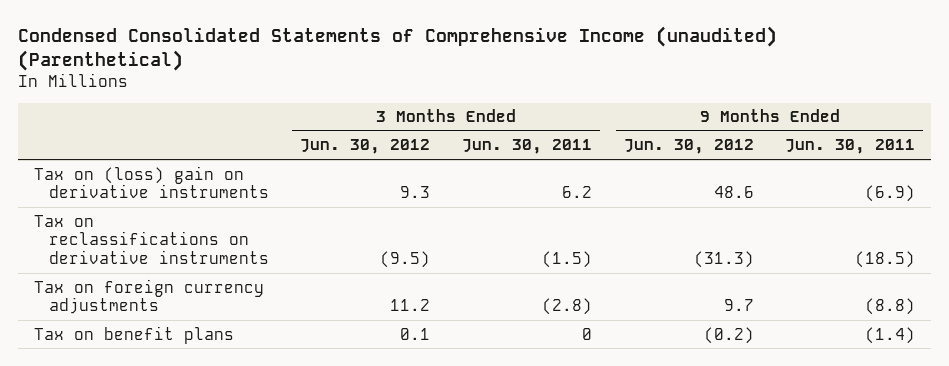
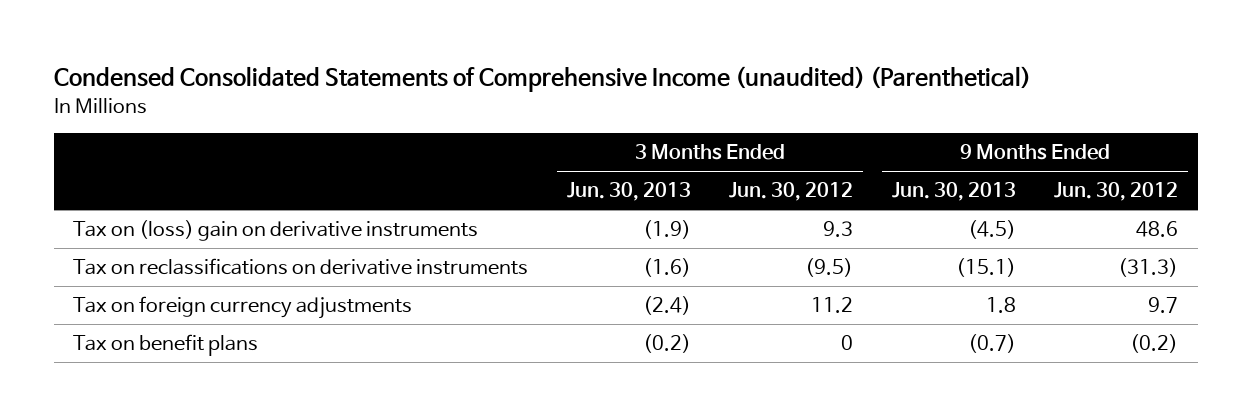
- | 3 Months Ended Jun. 30, 2012 | 3 Months Ended Jun. 30, 2011 | 9 Months Ended Jun. 30, 2012 | 9 Months Ended Jun. 30, 2011
+ | 3 Months Ended Jun. 30, 2013 | 3 Months Ended Jun. 30, 2012 | 9 Months Ended Jun. 30, 2013 | 9 Months Ended Jun. 30, 2012
- Tax on benefit plans | 0.1 | 0 | (0.2) | (1.4)
+ Tax on benefit plans | (0.2) | 0 | (0.7) | (0.2)

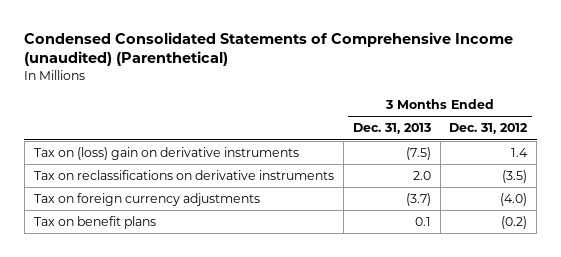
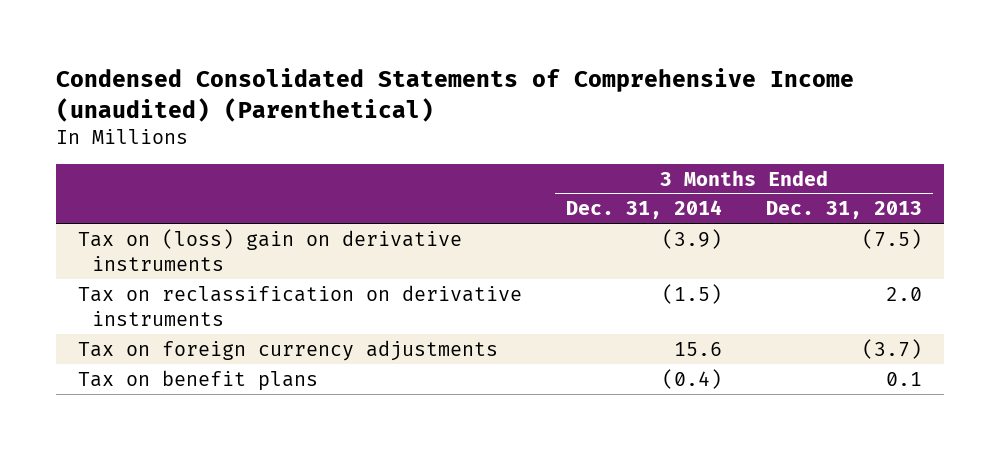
- | 3 Months Ended Dec. 31, 2013 | 3 Months Ended Dec. 31, 2012
+ | 3 Months Ended Dec. 31, 2014 | 3 Months Ended Dec. 31, 2013
- Tax on reclassifications on derivative instruments | 2.0 | (3.5)
+ Tax on reclassification on derivative instruments | (1.5) | 2.0

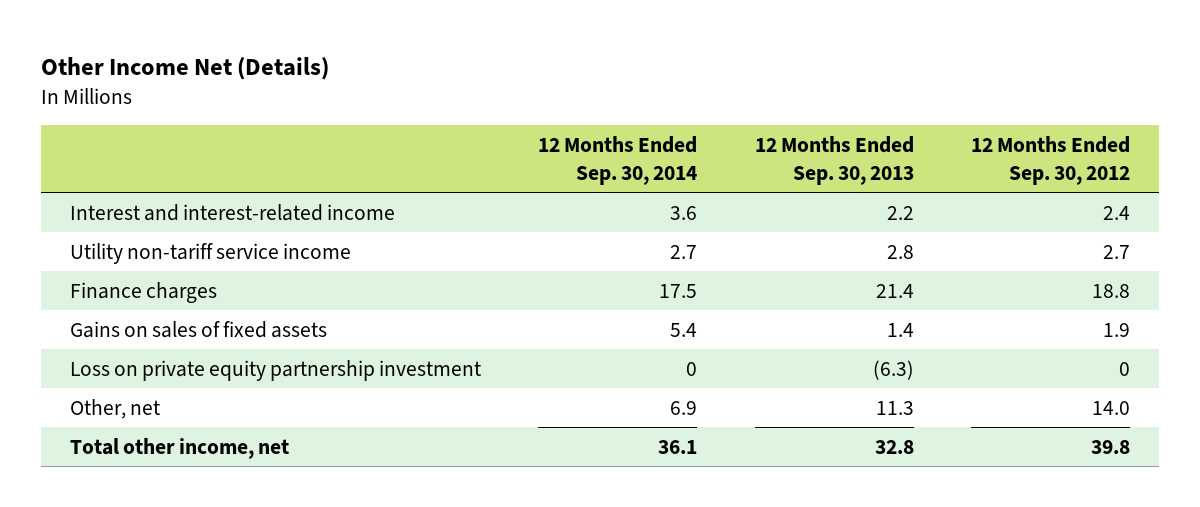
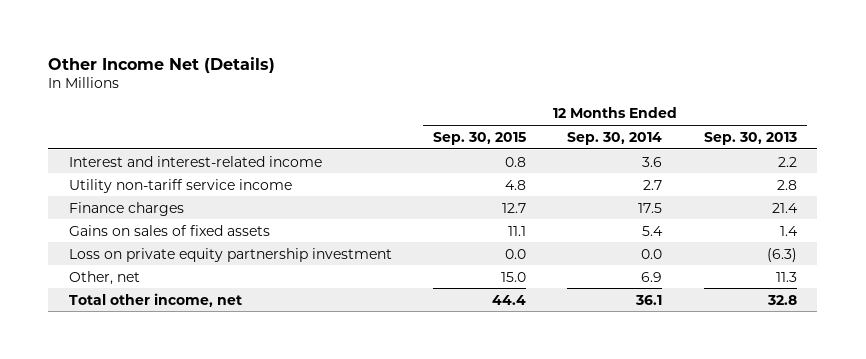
- | 12 Months Ended Sep. 30, 2014 | 12 Months Ended Sep. 30, 2013 | 12 Months Ended Sep. 30, 2012
+ | 12 Months Ended Sep. 30, 2015 | 12 Months Ended Sep. 30, 2014 | 12 Months Ended Sep. 30, 2013
- Loss on private equity partnership investment | 0 | (6.3) | 0
+ Loss on private equity partnership investment | 0.0 | 0.0 | (6.3)

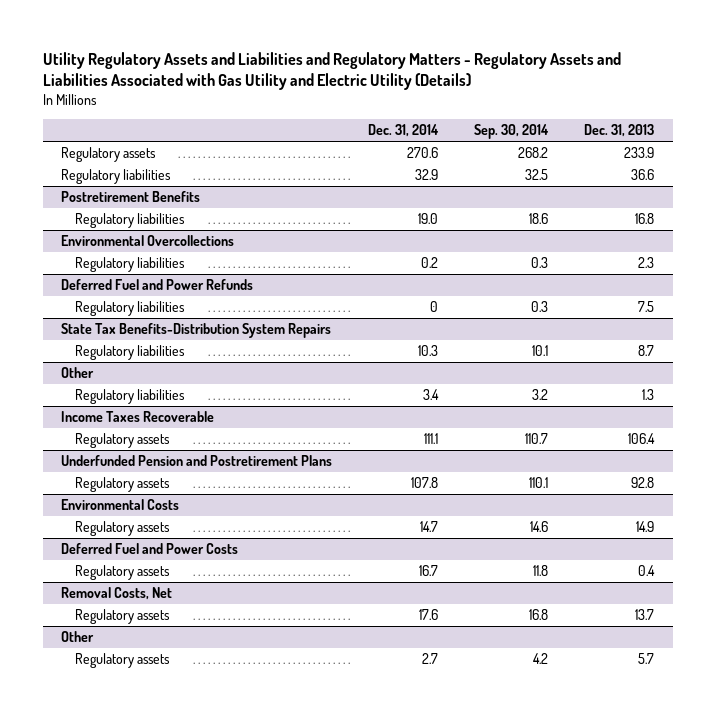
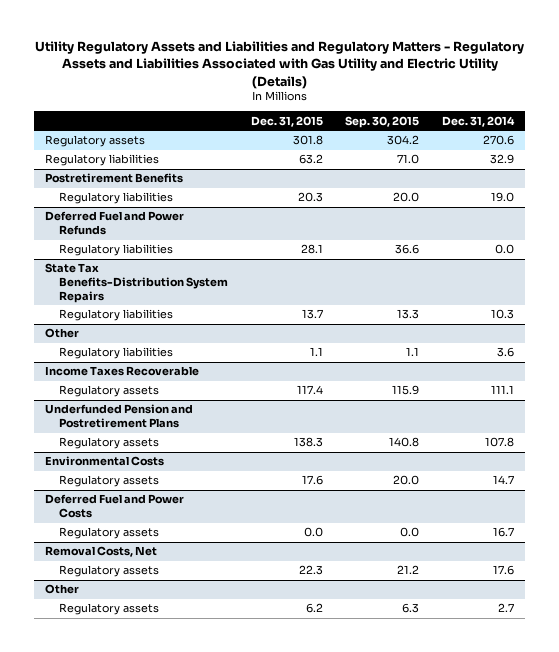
- | Dec. 31, 2014 | Sep. 30, 2014 | Dec. 31, 2013
+ | Dec. 31, 2015 | Sep. 30, 2015 | Dec. 31, 2014
- Environmental Overcollections
- Regulatory liabilities | 0.2 | 0.3 | 2.3
@ Deferred Fuel and Power Refunds
- Regulatory liabilities | 0 | 0.3 | 7.5
+ Regulatory liabilities | 28.1 | 36.6 | 0.0
@ Other
- Regulatory liabilities | 3.4 | 3.2 | 1.3
+ Regulatory liabilities | 1.1 | 1.1 | 3.6

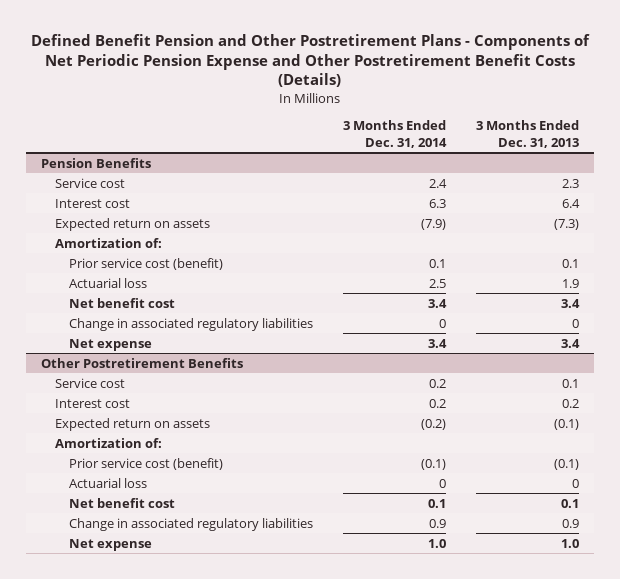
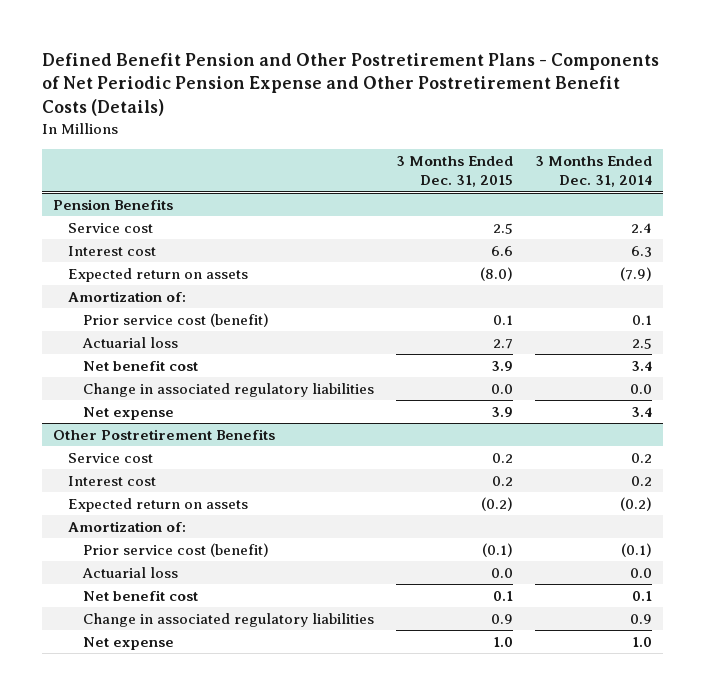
- | 3 Months Ended Dec. 31, 2014 | 3 Months Ended Dec. 31, 2013
+ | 3 Months Ended Dec. 31, 2015 | 3 Months Ended Dec. 31, 2014
@ Pension Benefits
- Change in associated regulatory liabilities | 0 | 0
+ Change in associated regulatory liabilities | 0.0 | 0.0
@ Other Postretirement Benefits
- Actuarial loss | 0 | 0
+ Actuarial loss | 0.0 | 0.0

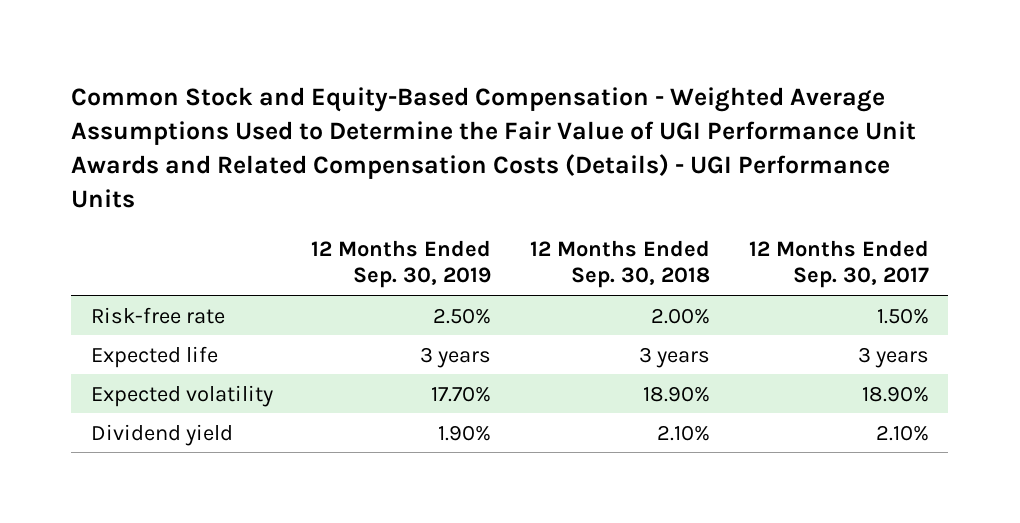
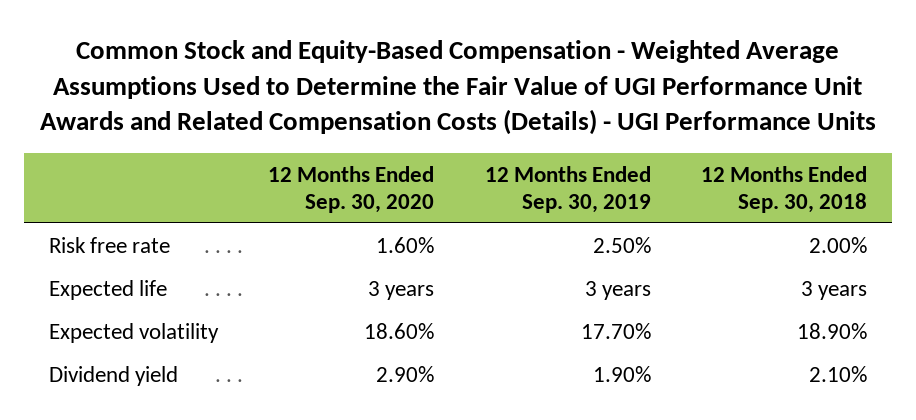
- | 12 Months Ended Sep. 30, 2019 | 12 Months Ended Sep. 30, 2018 | 12 Months Ended Sep. 30, 2017
+ | 12 Months Ended Sep. 30, 2020 | 12 Months Ended Sep. 30, 2019 | 12 Months Ended Sep. 30, 2018
- Risk-free rate | 2.50% | 2.00% | 1.50%
+ Risk free rate | 1.60% | 2.50% | 2.00%

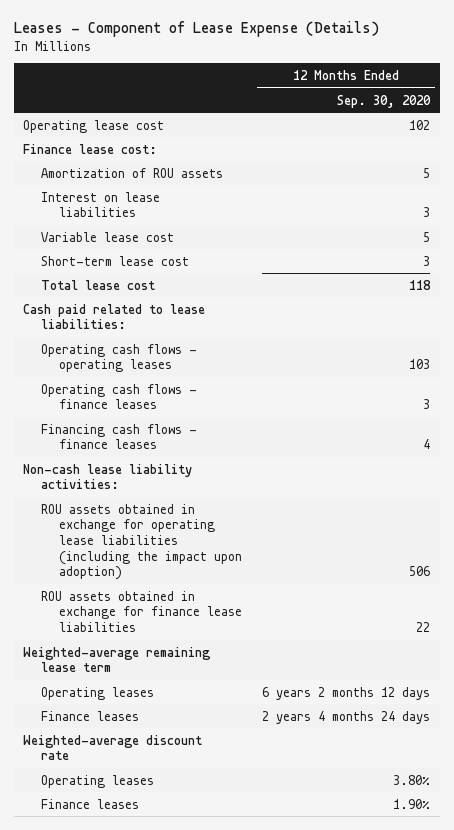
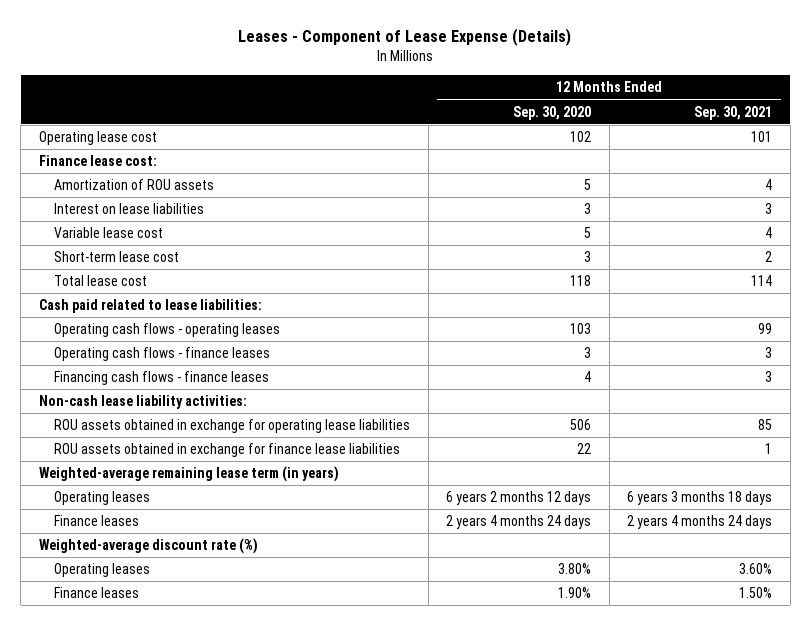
- | 12 Months Ended Sep. 30, 2020
+ | 12 Months Ended Sep. 30, 2020 | 12 Months Ended Sep. 30, 2021
- ROU assets obtained in exchange for operating lease liabilities (including the impact upon adoption) | 506
+ ROU assets obtained in exchange for operating lease liabilities | 506 | 85
- Weighted-average remaining lease term
+ Weighted-average remaining lease term (in years)
- Weighted-average discount rate
+ Weighted-average discount rate (%)

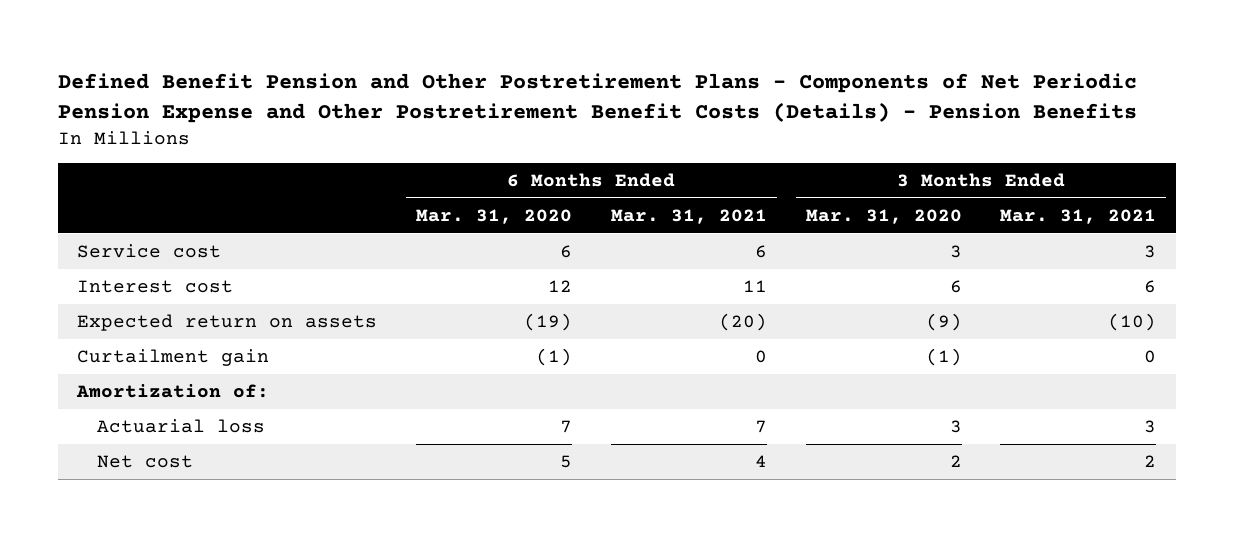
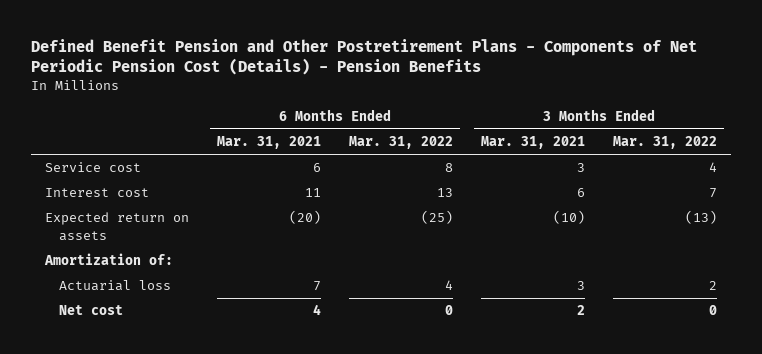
- Defined Benefit Pension and Other Postretirement Plans - Components of Net Periodic Pension Expense and Other Postretirement Benefit Costs (Details) - Pension Benefits
+ Defined Benefit Pension and Other Postretirement Plans - Components of Net Periodic Pension Cost (Details) - Pension Benefits
- | 6 Months Ended Mar. 31, 2020 | 6 Months Ended Mar. 31, 2021 | 3 Months Ended Mar. 31, 2020 | 3 Months Ended Mar. 31, 2021
+ | 6 Months Ended Mar. 31, 2021 | 6 Months Ended Mar. 31, 2022 | 3 Months Ended Mar. 31, 2021 | 3 Months Ended Mar. 31, 2022
- Curtailment gain | (1) | 0 | (1) | 0

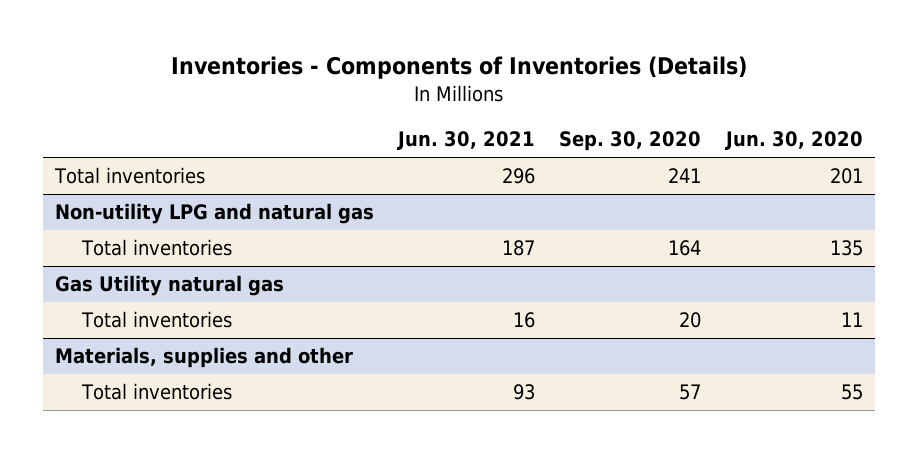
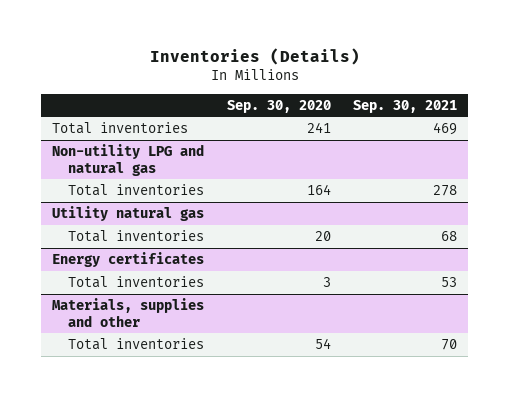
- Inventories - Components of Inventories (Details)
+ Inventories (Details)
- | Jun. 30, 2021 | Sep. 30, 2020 | Jun. 30, 2020
+ | Sep. 30, 2020 | Sep. 30, 2021
- Gas Utility natural gas
+ Utility natural gas
+ Energy certificates
+ Total inventories | 3 | 53
@ Materials, supplies and other
- Total inventories | 93 | 57 | 55
+ Total inventories | 54 | 70

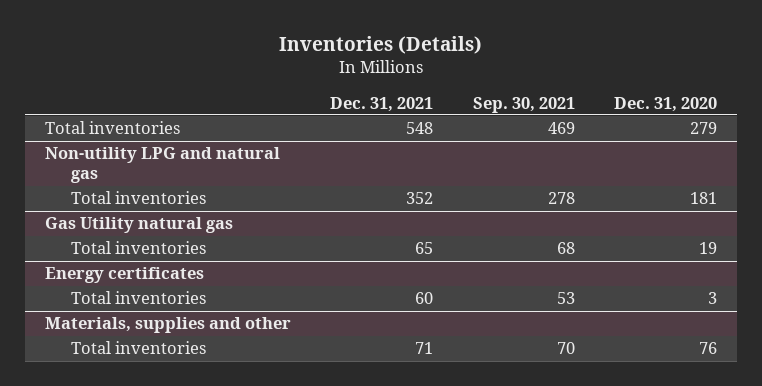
- | Sep. 30, 2020 | Sep. 30, 2021
+ | Dec. 31, 2021 | Sep. 30, 2021 | Dec. 31, 2020
- Utility natural gas
+ Gas Utility natural gas

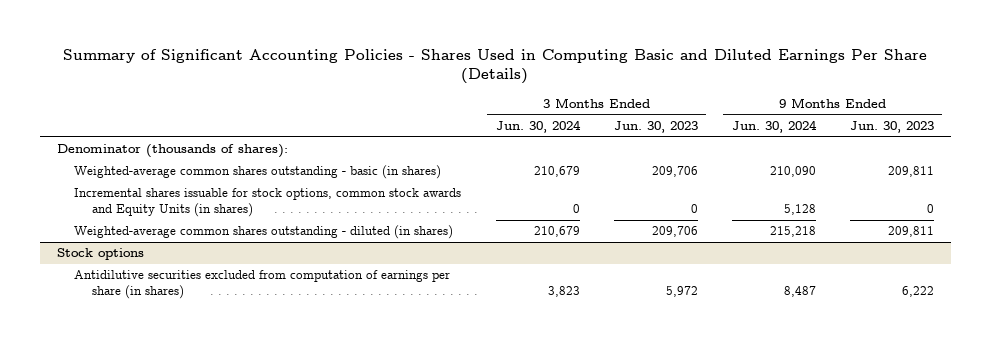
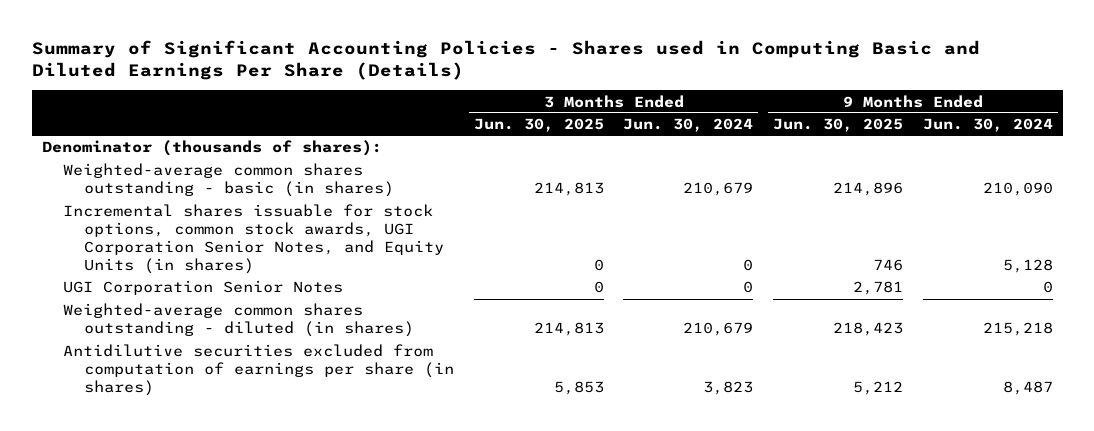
- Summary of Significant Accounting Policies - Shares Used in Computing Basic and Diluted Earnings Per Share (Details)
+ Summary of Significant Accounting Policies - Shares used in Computing Basic and Diluted Earnings Per Share (Details)
- | 3 Months Ended Jun. 30, 2024 | 3 Months Ended Jun. 30, 2023 | 9 Months Ended Jun. 30, 2024 | 9 Months Ended Jun. 30, 2023
+ | 3 Months Ended Jun. 30, 2025 | 3 Months Ended Jun. 30, 2024 | 9 Months Ended Jun. 30, 2025 | 9 Months Ended Jun. 30, 2024
- Incremental shares issuable for stock options, common stock awards and Equity Units (in shares) | 0 | 0 | 5,128 | 0
+ Incremental shares issuable for stock options, common stock awards, UGI Corporation Senior Notes, and Equity Units (in shares) | 0 | 0 | 746 | 5,128
+ UGI Corporation Senior Notes | 0 | 0 | 2,781 | 0
- Stock options

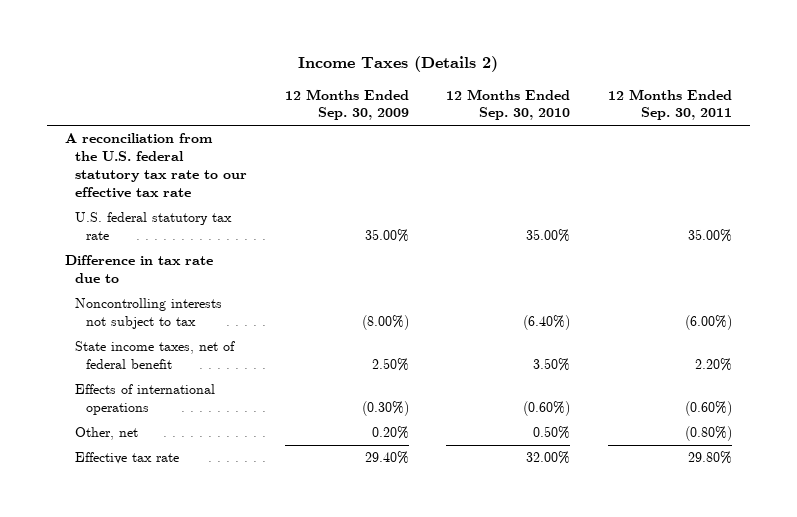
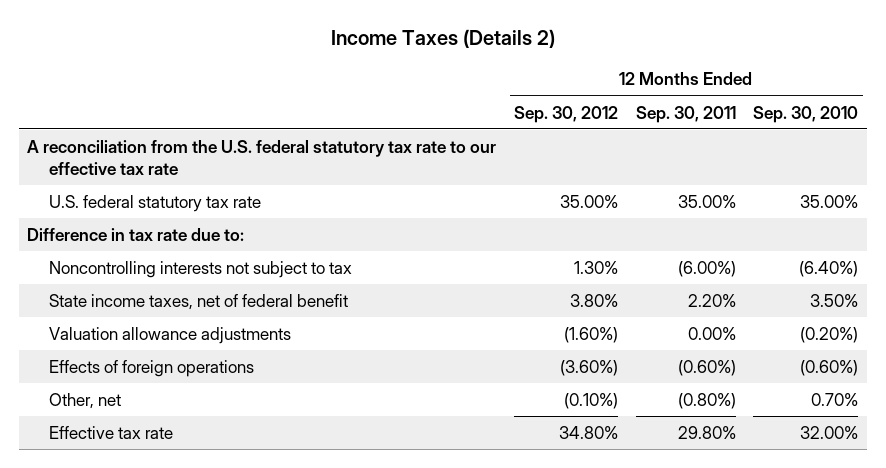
- | 12 Months Ended Sep. 30, 2009 | 12 Months Ended Sep. 30, 2010 | 12 Months Ended Sep. 30, 2011
+ | 12 Months Ended Sep. 30, 2012 | 12 Months Ended Sep. 30, 2011 | 12 Months Ended Sep. 30, 2010
- Difference in tax rate due to
+ Difference in tax rate due to:
- Effects of international operations | (0.30%) | (0.60%) | (0.60%)
- Other, net | 0.20% | 0.50% | (0.80%)
+ Valuation allowance adjustments | (1.60%) | 0.00% | (0.20%)
+ Effects of foreign operations | (3.60%) | (0.60%) | (0.60%)
+ Other, net | (0.10%) | (0.80%) | 0.70%

